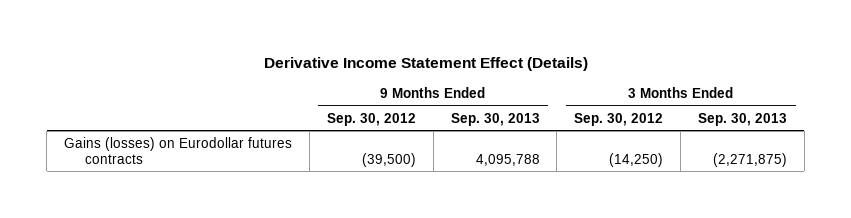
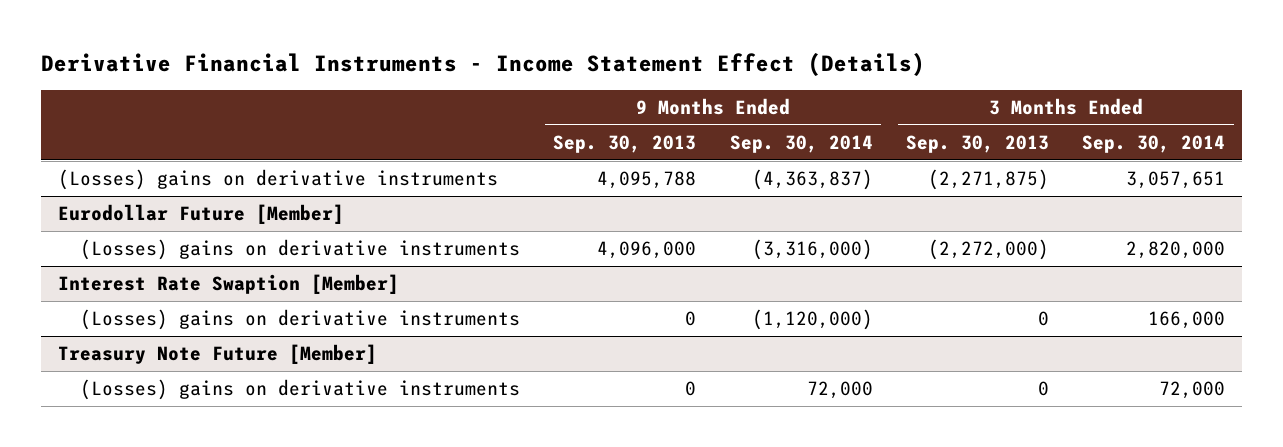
- Derivative Income Statement Effect (Details)
+ Derivative Financial Instruments - Income Statement Effect (Details)
- | 9 Months Ended Sep. 30, 2012 | 9 Months Ended Sep. 30, 2013 | 3 Months Ended Sep. 30, 2012 | 3 Months Ended Sep. 30, 2013
+ | 9 Months Ended Sep. 30, 2013 | 9 Months Ended Sep. 30, 2014 | 3 Months Ended Sep. 30, 2013 | 3 Months Ended Sep. 30, 2014
- Gains (losses) on Eurodollar futures contracts | (39,500) | 4,095,788 | (14,250) | (2,271,875)
+ (Losses) gains on derivative instruments | 4,095,788 | (4,363,837) | (2,271,875) | 3,057,651
+ Eurodollar Future [Member]
+ (Losses) gains on derivative instruments | 4,096,000 | (3,316,000) | (2,272,000) | 2,820,000
+ Interest Rate Swaption [Member]
+ (Losses) gains on derivative instruments | 0 | (1,120,000) | 0 | 166,000
+ Treasury Note Future [Member]
+ (Losses) gains on derivative instruments | 0 | 72,000 | 0 | 72,000

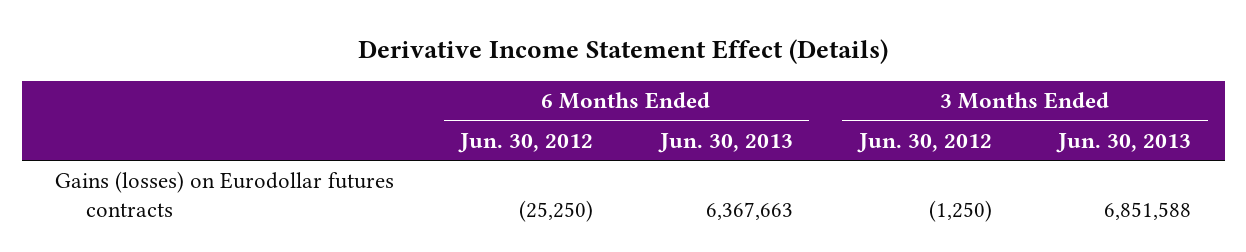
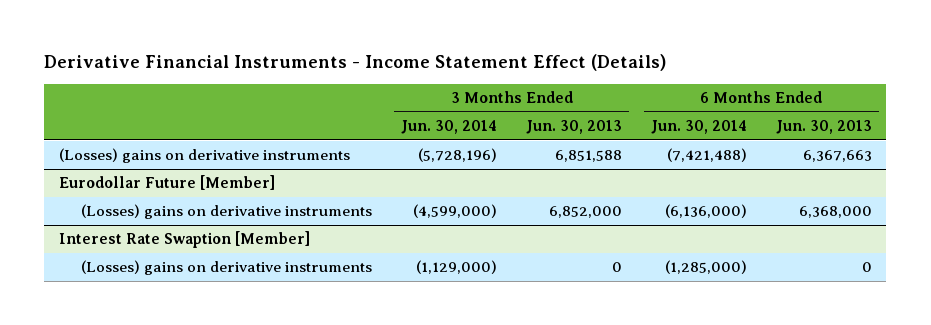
- Derivative Income Statement Effect (Details)
+ Derivative Financial Instruments - Income Statement Effect (Details)
- | 6 Months Ended Jun. 30, 2012 | 6 Months Ended Jun. 30, 2013 | 3 Months Ended Jun. 30, 2012 | 3 Months Ended Jun. 30, 2013
+ | 3 Months Ended Jun. 30, 2014 | 3 Months Ended Jun. 30, 2013 | 6 Months Ended Jun. 30, 2014 | 6 Months Ended Jun. 30, 2013
- Gains (losses) on Eurodollar futures contracts | (25,250) | 6,367,663 | (1,250) | 6,851,588
+ (Losses) gains on derivative instruments | (5,728,196) | 6,851,588 | (7,421,488) | 6,367,663
+ Eurodollar Future [Member]
+ (Losses) gains on derivative instruments | (4,599,000) | 6,852,000 | (6,136,000) | 6,368,000
+ Interest Rate Swaption [Member]
+ (Losses) gains on derivative instruments | (1,129,000) | 0 | (1,285,000) | 0

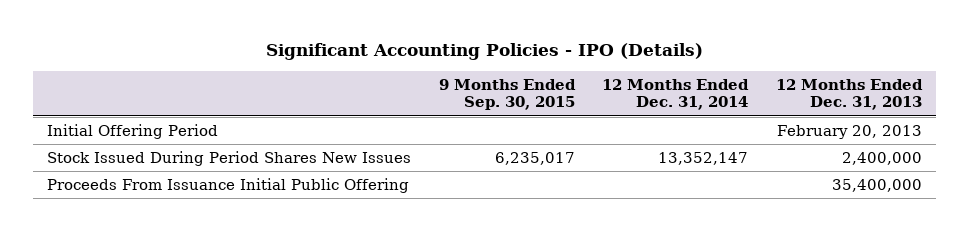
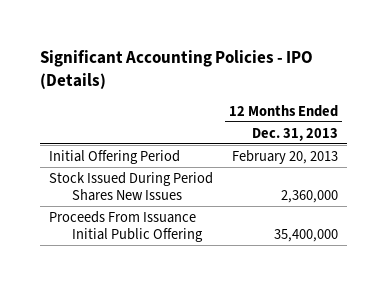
- | 9 Months Ended Sep. 30, 2015 | 12 Months Ended Dec. 31, 2014 | 12 Months Ended Dec. 31, 2013
+ | 12 Months Ended Dec. 31, 2013
- Stock Issued During Period Shares New Issues | 6,235,017 | 13,352,147 | 2,400,000
+ Stock Issued During Period Shares New Issues | 2,360,000

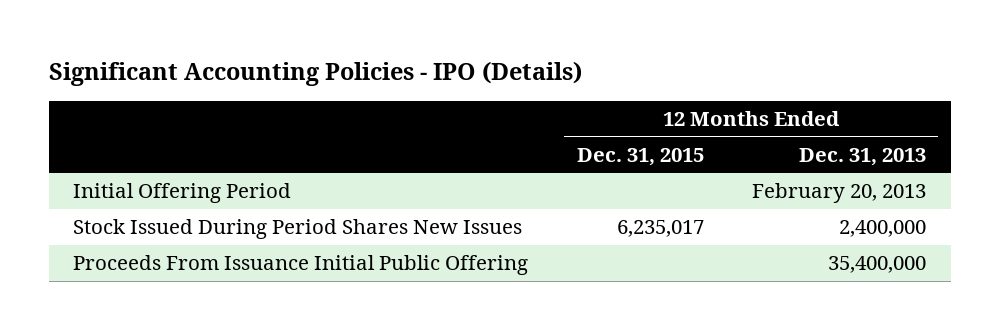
- | 12 Months Ended Dec. 31, 2013
+ | 12 Months Ended Dec. 31, 2015 | 12 Months Ended Dec. 31, 2013
- Stock Issued During Period Shares New Issues | 2,360,000
+ Stock Issued During Period Shares New Issues | 6,235,017 | 2,400,000

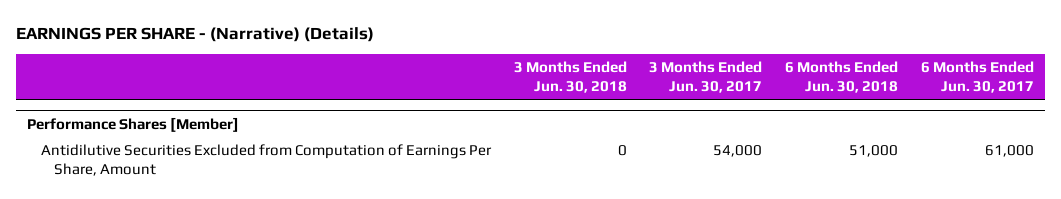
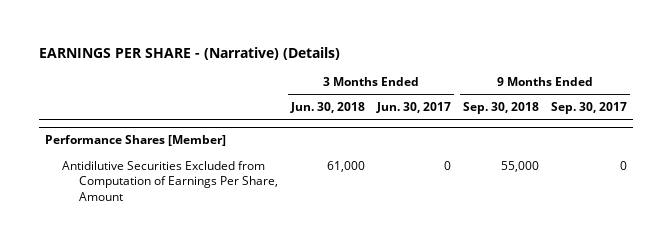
- | 3 Months Ended Jun. 30, 2018 | 3 Months Ended Jun. 30, 2017 | 6 Months Ended Jun. 30, 2018 | 6 Months Ended Jun. 30, 2017
+ | 3 Months Ended Jun. 30, 2018 | 3 Months Ended Jun. 30, 2017 | 9 Months Ended Sep. 30, 2018 | 9 Months Ended Sep. 30, 2017
@ Performance Shares [Member]
- Antidilutive Securities Excluded from Computation of Earnings Per Share, Amount | 0 | 54,000 | 51,000 | 61,000
+ Antidilutive Securities Excluded from Computation of Earnings Per Share, Amount | 61,000 | 0 | 55,000 | 0

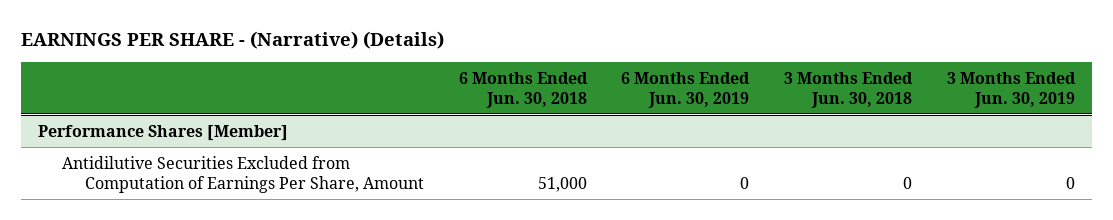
- | 3 Months Ended Jun. 30, 2018 | 3 Months Ended Jun. 30, 2017 | 9 Months Ended Sep. 30, 2018 | 9 Months Ended Sep. 30, 2017
+ | 6 Months Ended Jun. 30, 2018 | 6 Months Ended Jun. 30, 2019 | 3 Months Ended Jun. 30, 2018 | 3 Months Ended Jun. 30, 2019
@ Performance Shares [Member]
- Antidilutive Securities Excluded from Computation of Earnings Per Share, Amount | 61,000 | 0 | 55,000 | 0
+ Antidilutive Securities Excluded from Computation of Earnings Per Share, Amount | 51,000 | 0 | 0 | 0

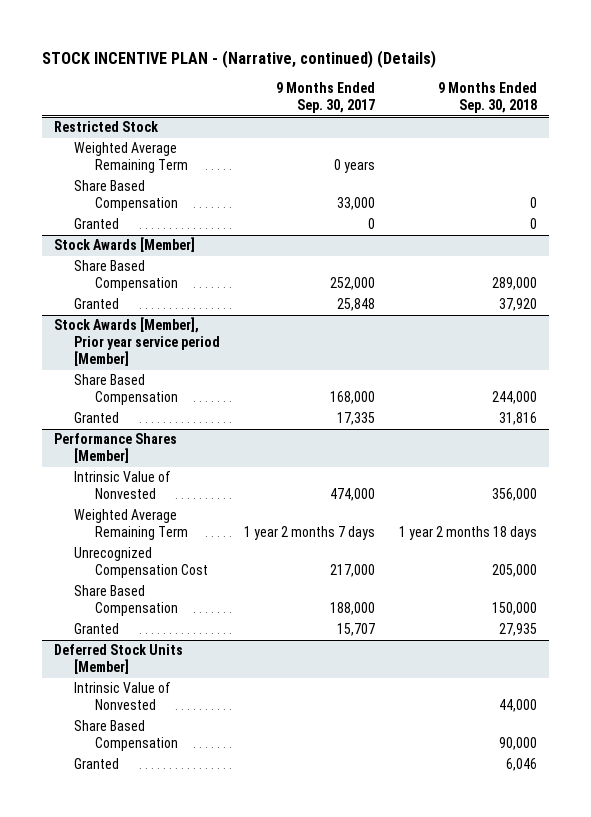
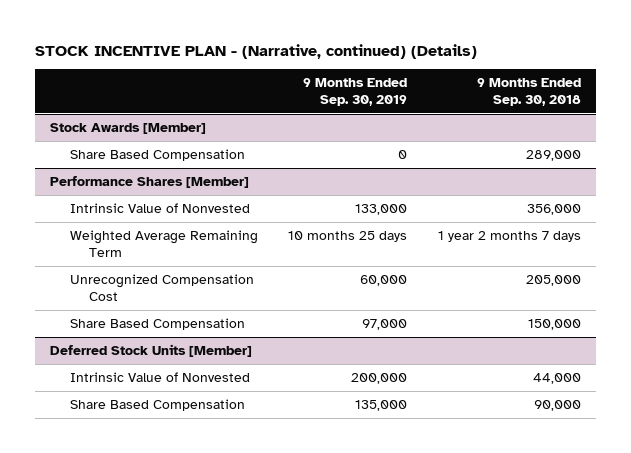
- | 9 Months Ended Sep. 30, 2017 | 9 Months Ended Sep. 30, 2018
+ | 9 Months Ended Sep. 30, 2019 | 9 Months Ended Sep. 30, 2018
- Restricted Stock
- Weighted Average Remaining Term | 0 years |
- Share Based Compensation | 33,000 | 0
- Granted | 0 | 0
@ Stock Awards [Member]
- Granted | 25,848 | 37,920
- Stock Awards [Member], Prior year service period [Member]
- Share Based Compensation | 168,000 | 244,000
- Granted | 17,335 | 31,816
@ Performance Shares [Member]
- Weighted Average Remaining Term | 1 year 2 months 7 days | 1 year 2 months 18 days
+ Weighted Average Remaining Term | 10 months 25 days | 1 year 2 months 7 days
- Granted | 15,707 | 27,935
@ Deferred Stock Units [Member]
- Granted | | 6,046

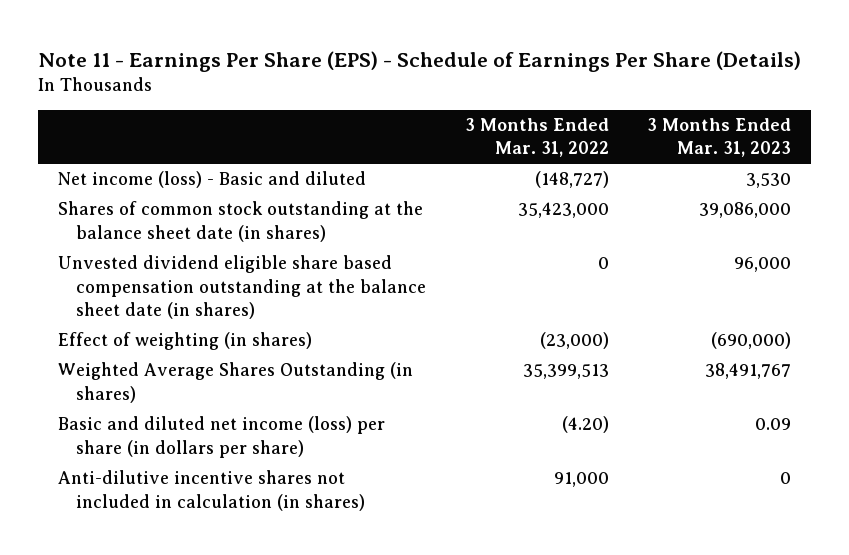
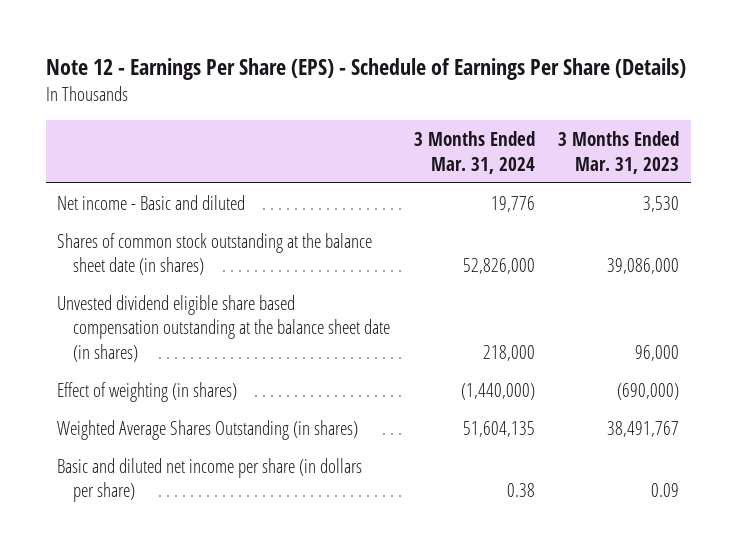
- Note 11 - Earnings Per Share (EPS) - Schedule of Earnings Per Share (Details)
+ Note 12 - Earnings Per Share (EPS) - Schedule of Earnings Per Share (Details)
- | 3 Months Ended Mar. 31, 2022 | 3 Months Ended Mar. 31, 2023
+ | 3 Months Ended Mar. 31, 2024 | 3 Months Ended Mar. 31, 2023
- Net income (loss) - Basic and diluted | (148,727) | 3,530
+ Net income - Basic and diluted | 19,776 | 3,530
- Basic and diluted net income (loss) per share (in dollars per share) | (4.20) | 0.09
- Anti-dilutive incentive shares not included in calculation (in shares) | 91,000 | 0
+ Basic and diluted net income per share (in dollars per share) | 0.38 | 0.09

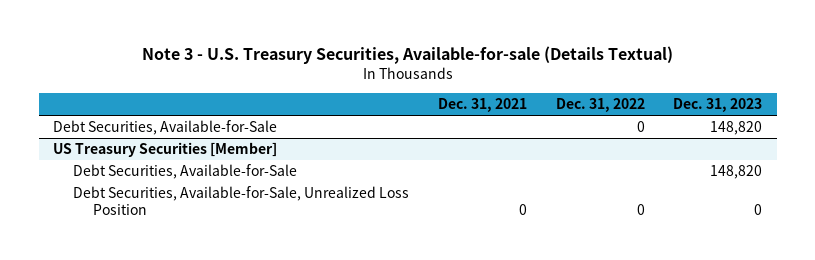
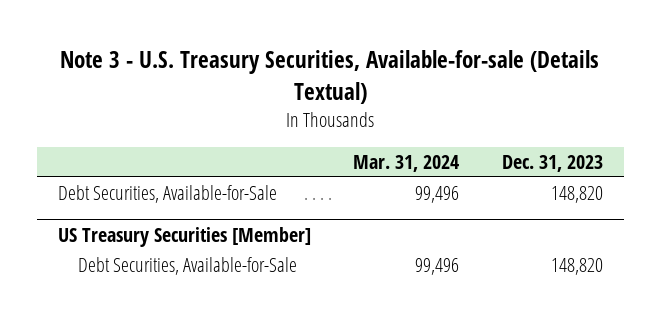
- | Dec. 31, 2021 | Dec. 31, 2022 | Dec. 31, 2023
+ | Mar. 31, 2024 | Dec. 31, 2023
@ US Treasury Securities [Member]
- Debt Securities, Available-for-Sale, Unrealized Loss Position | 0 | 0 | 0

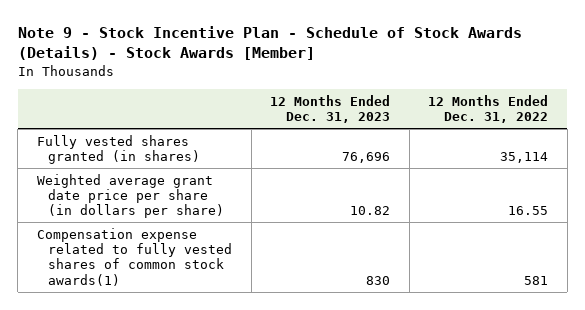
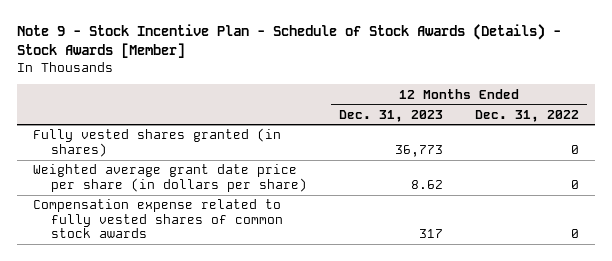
- Fully vested shares granted (in shares) | 76,696 | 35,114
- Weighted average grant date price per share (in dollars per share) | 10.82 | 16.55
- Compensation expense related to fully vested shares of common stock awards(1) | 830 | 581
+ Fully vested shares granted (in shares) | 36,773 | 0
+ Weighted average grant date price per share (in dollars per share) | 8.62 | 0
+ Compensation expense related to fully vested shares of common stock awards | 317 | 0

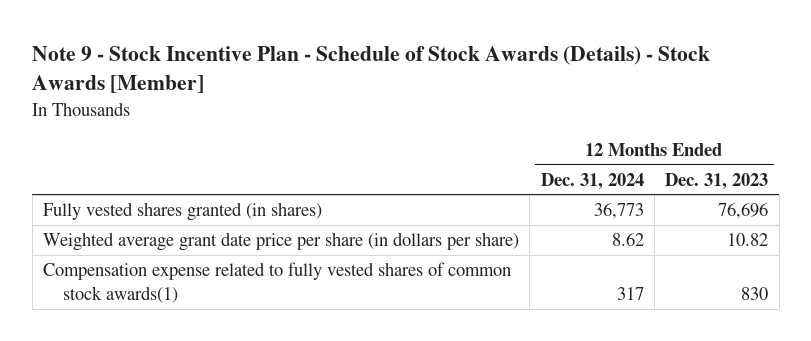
- | 12 Months Ended Dec. 31, 2023 | 12 Months Ended Dec. 31, 2022
+ | 12 Months Ended Dec. 31, 2024 | 12 Months Ended Dec. 31, 2023
- Fully vested shares granted (in shares) | 36,773 | 0
- Weighted average grant date price per share (in dollars per share) | 8.62 | 0
- Compensation expense related to fully vested shares of common stock awards | 317 | 0
+ Fully vested shares granted (in shares) | 36,773 | 76,696
+ Weighted average grant date price per share (in dollars per share) | 8.62 | 10.82
+ Compensation expense related to fully vested shares of common stock awards(1) | 317 | 830

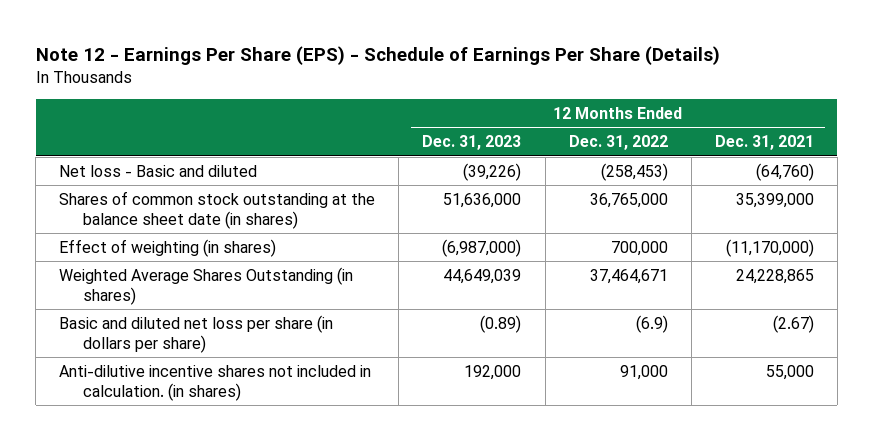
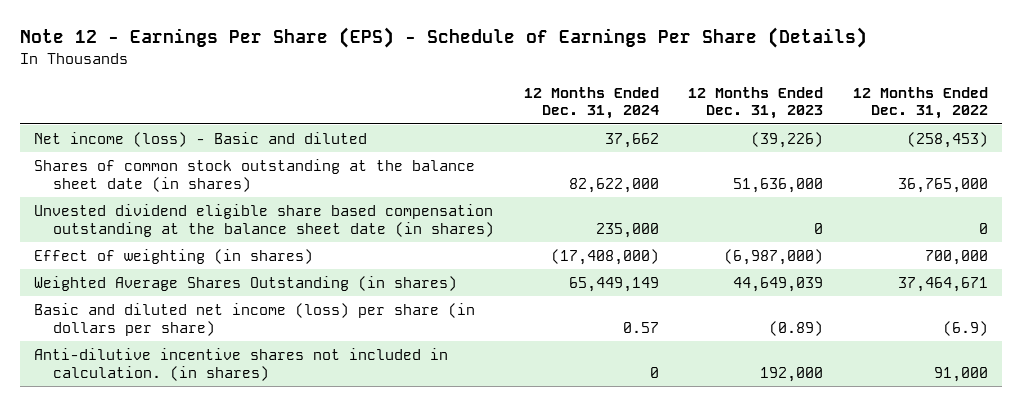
- | 12 Months Ended Dec. 31, 2023 | 12 Months Ended Dec. 31, 2022 | 12 Months Ended Dec. 31, 2021
+ | 12 Months Ended Dec. 31, 2024 | 12 Months Ended Dec. 31, 2023 | 12 Months Ended Dec. 31, 2022
- Net loss - Basic and diluted | (39,226) | (258,453) | (64,760)
+ Net income (loss) - Basic and diluted | 37,662 | (39,226) | (258,453)
+ Unvested dividend eligible share based compensation outstanding at the balance sheet date (in shares) | 235,000 | 0 | 0
- Basic and diluted net loss per share (in dollars per share) | (0.89) | (6.9) | (2.67)
+ Basic and diluted net income (loss) per share (in dollars per share) | 0.57 | (0.89) | (6.9)

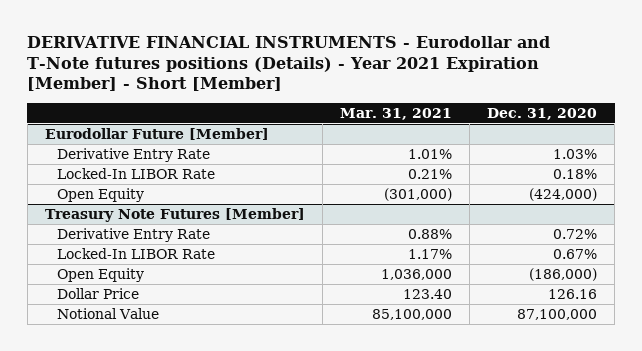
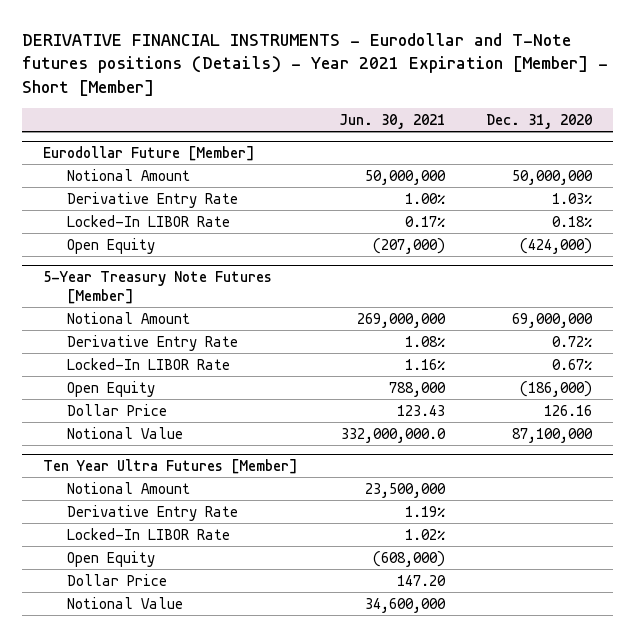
- | Mar. 31, 2021 | Dec. 31, 2020
+ | Jun. 30, 2021 | Dec. 31, 2020
@ Eurodollar Future [Member]
+ Notional Amount | 50,000,000 | 50,000,000
- Treasury Note Futures [Member]
+ 5-Year Treasury Note Futures [Member]
+ Notional Amount | 269,000,000 | 69,000,000
+ Ten Year Ultra Futures [Member]
+ Notional Amount | 23,500,000 |
+ Derivative Entry Rate | 1.19% |
+ Locked-In LIBOR Rate | 1.02% |
+ Open Equity | (608,000) |
+ Dollar Price | 147.20 |
+ Notional Value | 34,600,000 |

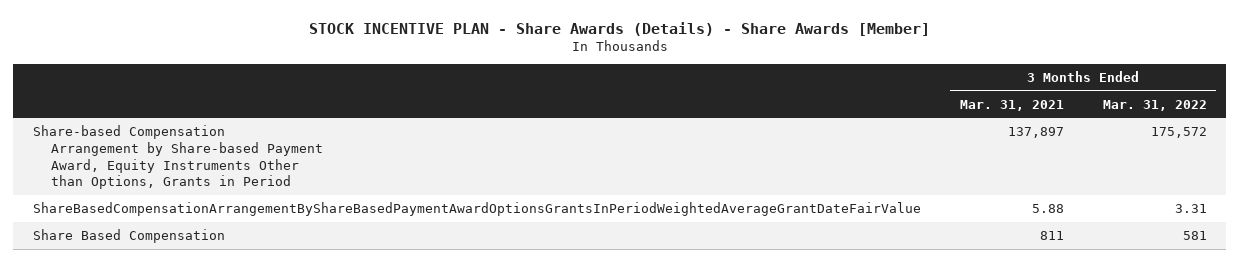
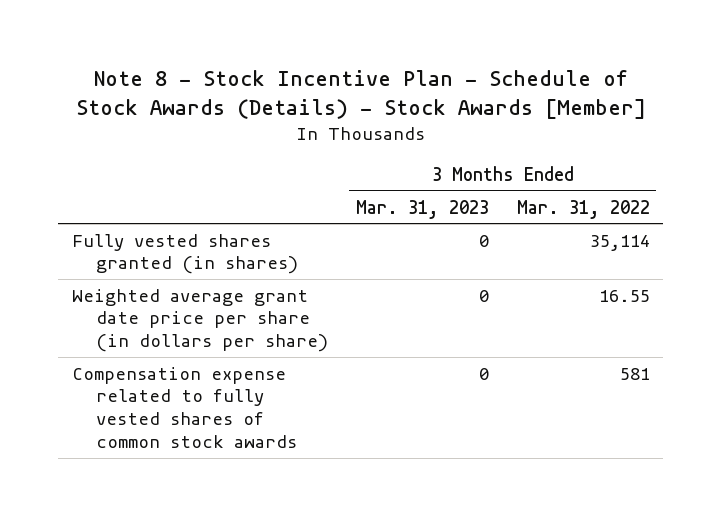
- STOCK INCENTIVE PLAN - Share Awards (Details) - Share Awards [Member]
+ Note 8 - Stock Incentive Plan - Schedule of Stock Awards (Details) - Stock Awards [Member]
- | 3 Months Ended Mar. 31, 2021 | 3 Months Ended Mar. 31, 2022
+ | 3 Months Ended Mar. 31, 2023 | 3 Months Ended Mar. 31, 2022
- Share-based Compensation Arrangement by Share-based Payment Award, Equity Instruments Other than Options, Grants in Period | 137,897 | 175,572
- ShareBasedCompensationArrangementByShareBasedPaymentAwardOptionsGrantsInPeriodWeightedAverageGrantDateFairValue | 5.88 | 3.31
- Share Based Compensation | 811 | 581
+ Fully vested shares granted (in shares) | 0 | 35,114
+ Weighted average grant date price per share (in dollars per share) | 0 | 16.55
+ Compensation expense related to fully vested shares of common stock awards | 0 | 581

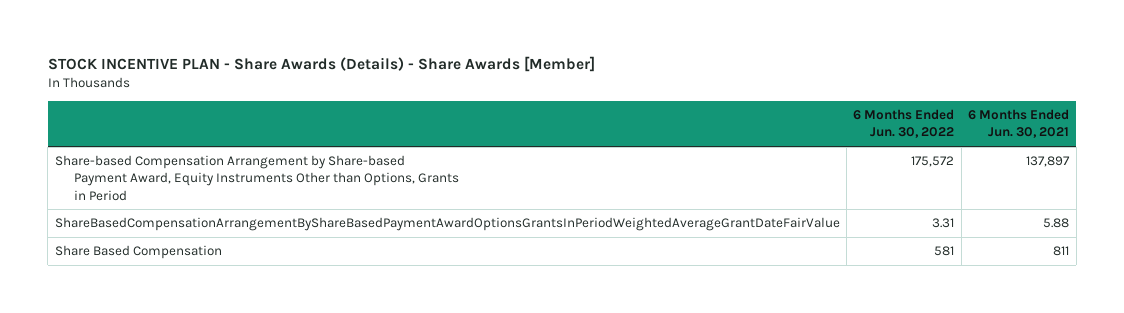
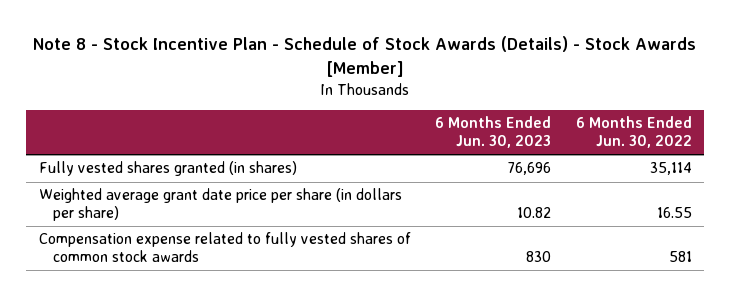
- STOCK INCENTIVE PLAN - Share Awards (Details) - Share Awards [Member]
+ Note 8 - Stock Incentive Plan - Schedule of Stock Awards (Details) - Stock Awards [Member]
- | 6 Months Ended Jun. 30, 2022 | 6 Months Ended Jun. 30, 2021
+ | 6 Months Ended Jun. 30, 2023 | 6 Months Ended Jun. 30, 2022
- Share-based Compensation Arrangement by Share-based Payment Award, Equity Instruments Other than Options, Grants in Period | 175,572 | 137,897
- ShareBasedCompensationArrangementByShareBasedPaymentAwardOptionsGrantsInPeriodWeightedAverageGrantDateFairValue | 3.31 | 5.88
- Share Based Compensation | 581 | 811
+ Fully vested shares granted (in shares) | 76,696 | 35,114
+ Weighted average grant date price per share (in dollars per share) | 10.82 | 16.55
+ Compensation expense related to fully vested shares of common stock awards | 830 | 581

